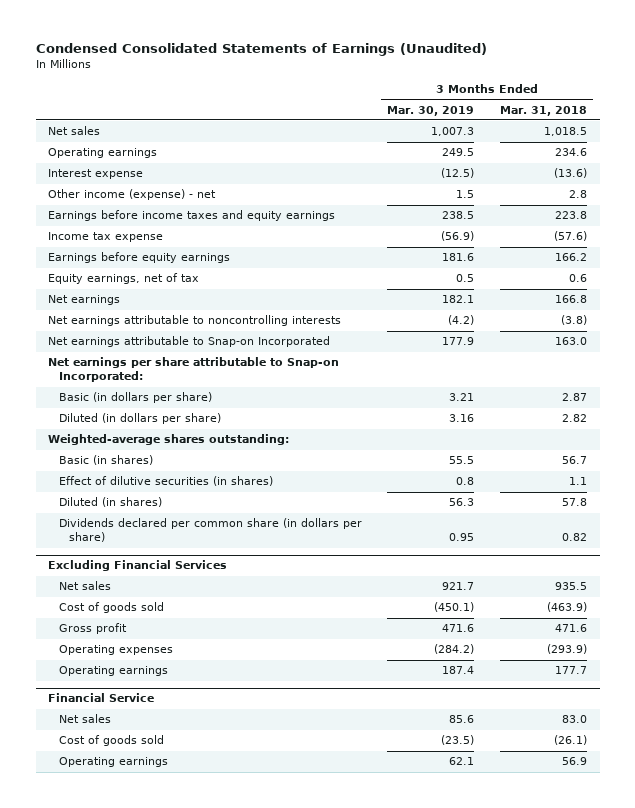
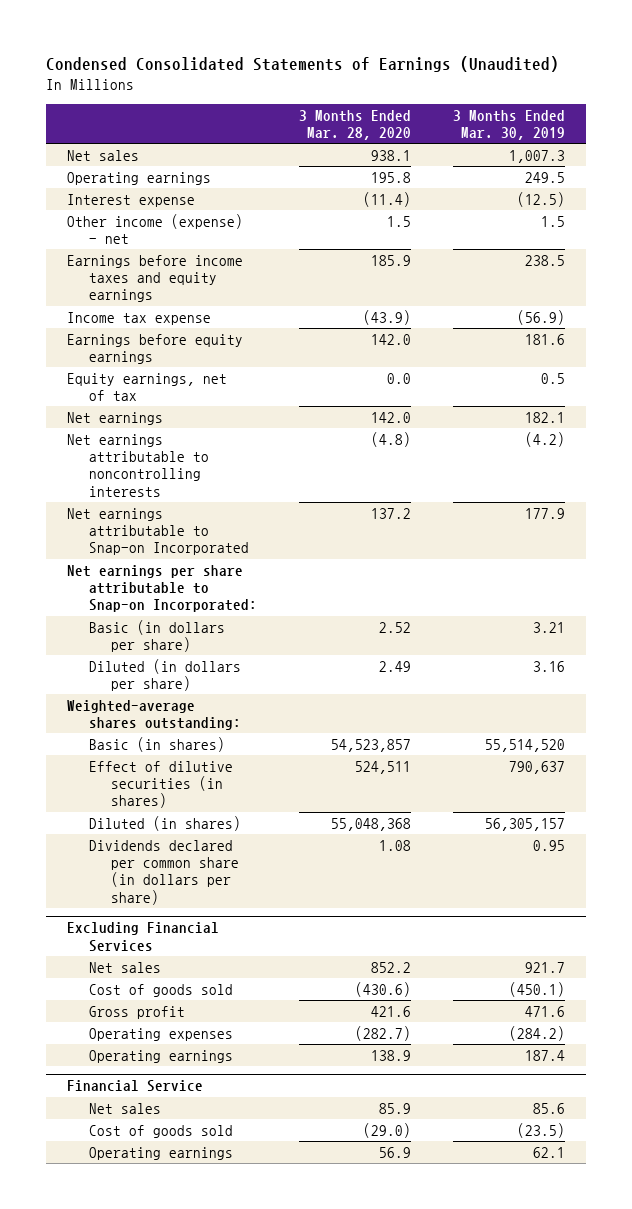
- | 3 Months Ended Mar. 30, 2019 | 3 Months Ended Mar. 31, 2018
+ | 3 Months Ended Mar. 28, 2020 | 3 Months Ended Mar. 30, 2019
- Basic (in shares) | 55.5 | 56.7
- Effect of dilutive securities (in shares) | 0.8 | 1.1
- Diluted (in shares) | 56.3 | 57.8
+ Basic (in shares) | 54,523,857 | 55,514,520
+ Effect of dilutive securities (in shares) | 524,511 | 790,637
+ Diluted (in shares) | 55,048,368 | 56,305,157

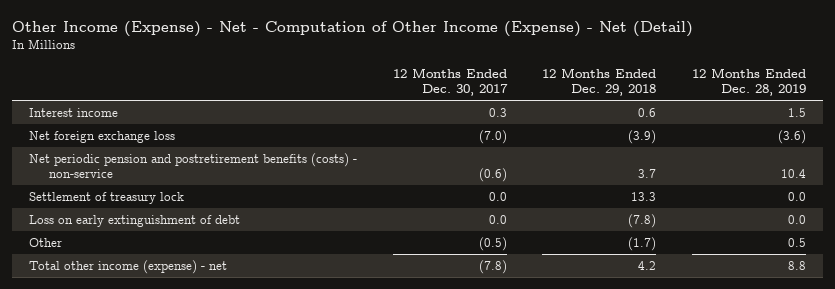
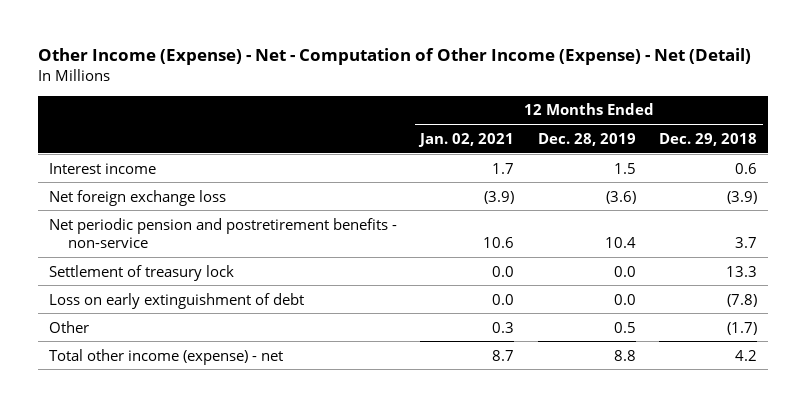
- | 12 Months Ended Dec. 30, 2017 | 12 Months Ended Dec. 29, 2018 | 12 Months Ended Dec. 28, 2019
+ | 12 Months Ended Jan. 02, 2021 | 12 Months Ended Dec. 28, 2019 | 12 Months Ended Dec. 29, 2018
- Net periodic pension and postretirement benefits (costs) - non-service | (0.6) | 3.7 | 10.4
+ Net periodic pension and postretirement benefits - non-service | 10.6 | 10.4 | 3.7

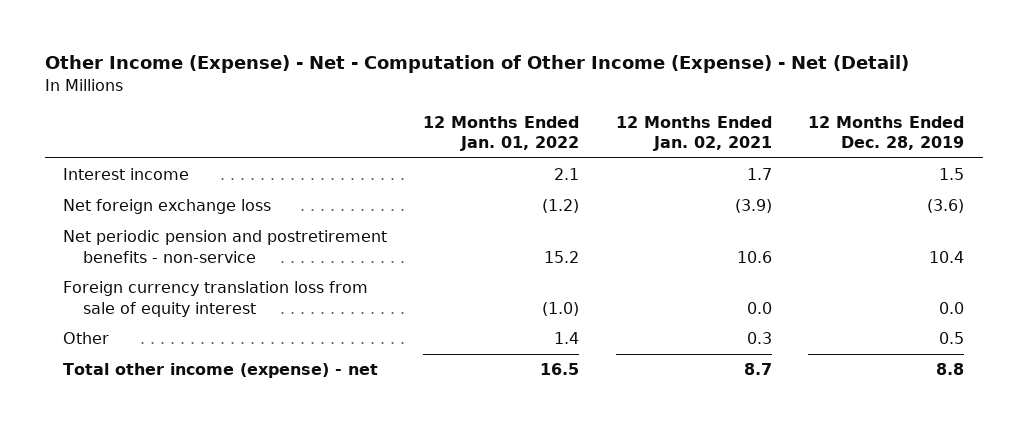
- | 12 Months Ended Jan. 02, 2021 | 12 Months Ended Dec. 28, 2019 | 12 Months Ended Dec. 29, 2018
+ | 12 Months Ended Jan. 01, 2022 | 12 Months Ended Jan. 02, 2021 | 12 Months Ended Dec. 28, 2019
- Settlement of treasury lock | 0.0 | 0.0 | 13.3
- Loss on early extinguishment of debt | 0.0 | 0.0 | (7.8)
+ Foreign currency translation loss from sale of equity interest | (1.0) | 0.0 | 0.0

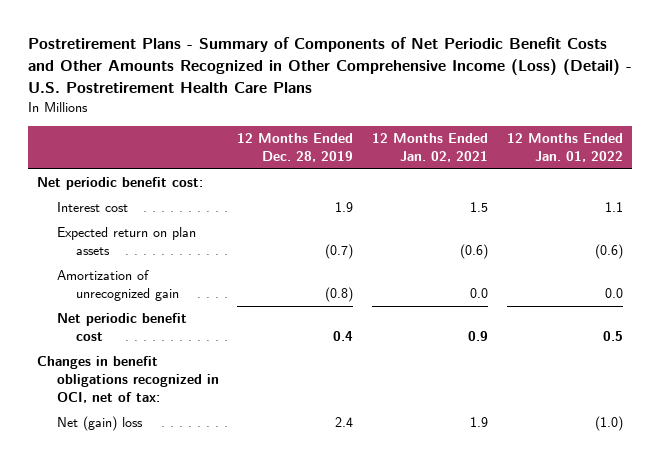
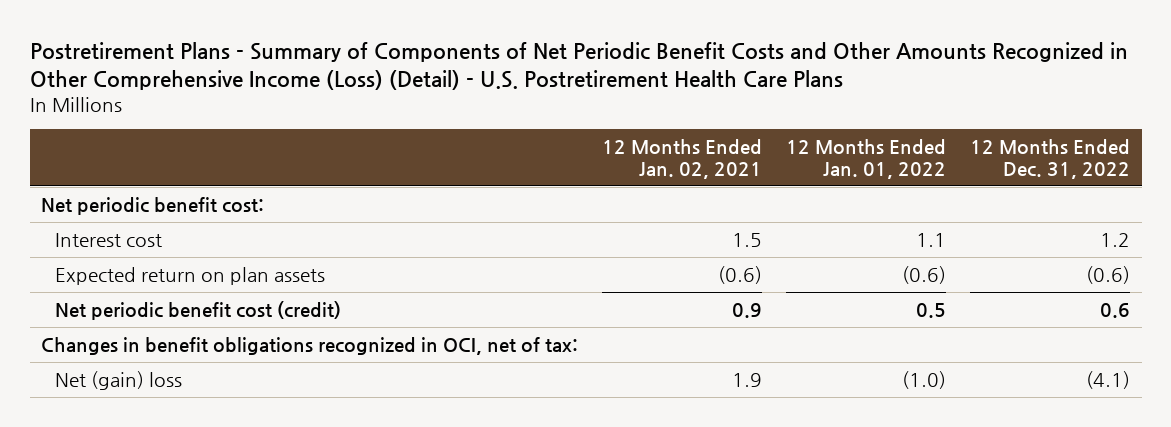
- | 12 Months Ended Dec. 28, 2019 | 12 Months Ended Jan. 02, 2021 | 12 Months Ended Jan. 01, 2022
+ | 12 Months Ended Jan. 02, 2021 | 12 Months Ended Jan. 01, 2022 | 12 Months Ended Dec. 31, 2022
- Amortization of unrecognized gain | (0.8) | 0.0 | 0.0
- Net periodic benefit cost | 0.4 | 0.9 | 0.5
+ Net periodic benefit cost (credit) | 0.9 | 0.5 | 0.6

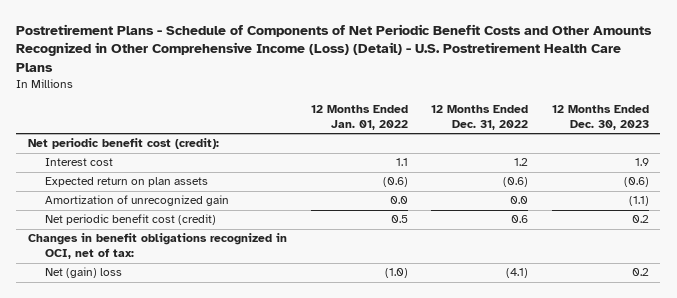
- Postretirement Plans - Summary of Components of Net Periodic Benefit Costs and Other Amounts Recognized in Other Comprehensive Income (Loss) (Detail) - U.S. Postretirement Health Care Plans
+ Postretirement Plans - Schedule of Components of Net Periodic Benefit Costs and Other Amounts Recognized in Other Comprehensive Income (Loss) (Detail) - U.S. Postretirement Health Care Plans
- | 12 Months Ended Jan. 02, 2021 | 12 Months Ended Jan. 01, 2022 | 12 Months Ended Dec. 31, 2022
+ | 12 Months Ended Jan. 01, 2022 | 12 Months Ended Dec. 31, 2022 | 12 Months Ended Dec. 30, 2023
- Net periodic benefit cost:
+ Net periodic benefit cost (credit):
+ Amortization of unrecognized gain | 0.0 | 0.0 | (1.1)

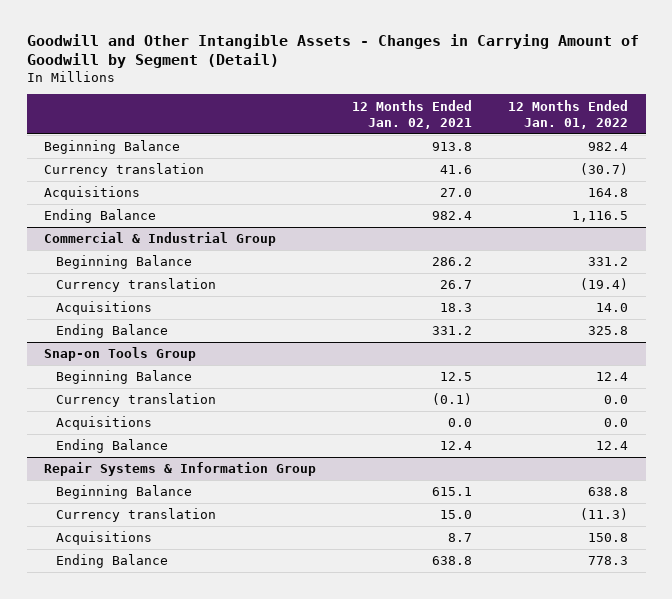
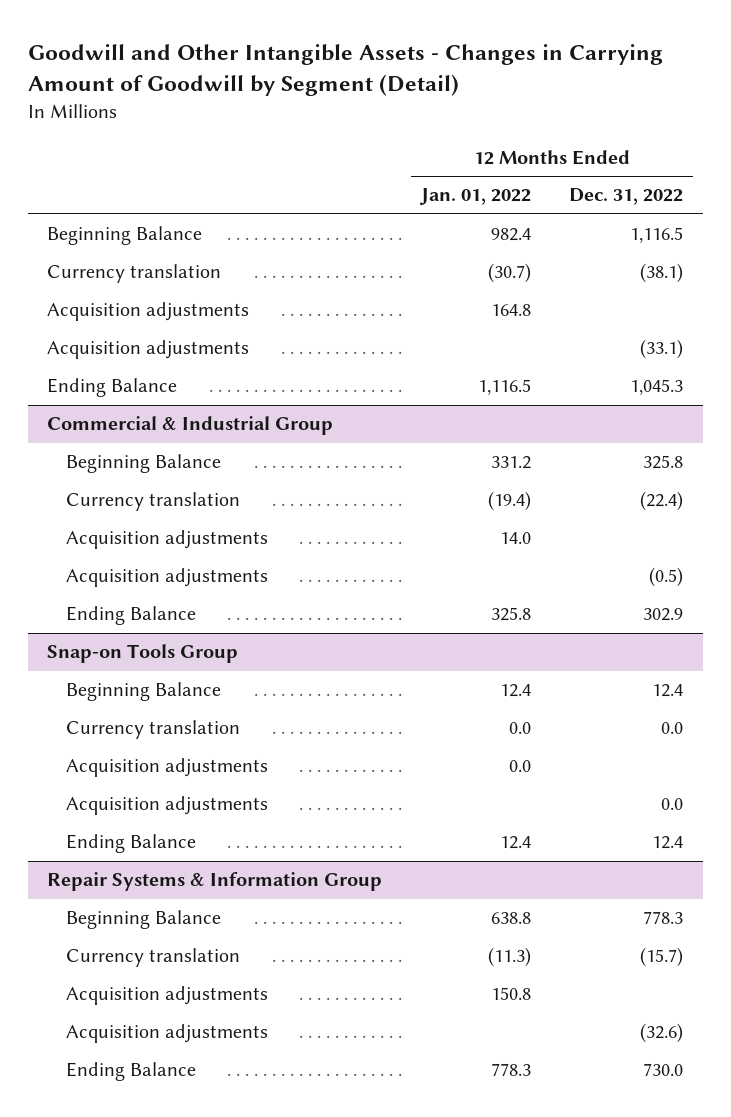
- | 12 Months Ended Jan. 02, 2021 | 12 Months Ended Jan. 01, 2022
+ | 12 Months Ended Jan. 01, 2022 | 12 Months Ended Dec. 31, 2022
- Acquisitions | 27.0 | 164.8
+ Acquisition adjustments | 164.8 |
+ Acquisition adjustments | | (33.1)
@ Commercial & Industrial Group
- Acquisitions | 18.3 | 14.0
+ Acquisition adjustments | 14.0 |
+ Acquisition adjustments | | (0.5)
@ Snap-on Tools Group
- Acquisitions | 0.0 | 0.0
+ Acquisition adjustments | 0.0 |
+ Acquisition adjustments | | 0.0
@ Repair Systems & Information Group
- Acquisitions | 8.7 | 150.8
+ Acquisition adjustments | 150.8 |
+ Acquisition adjustments | | (32.6)

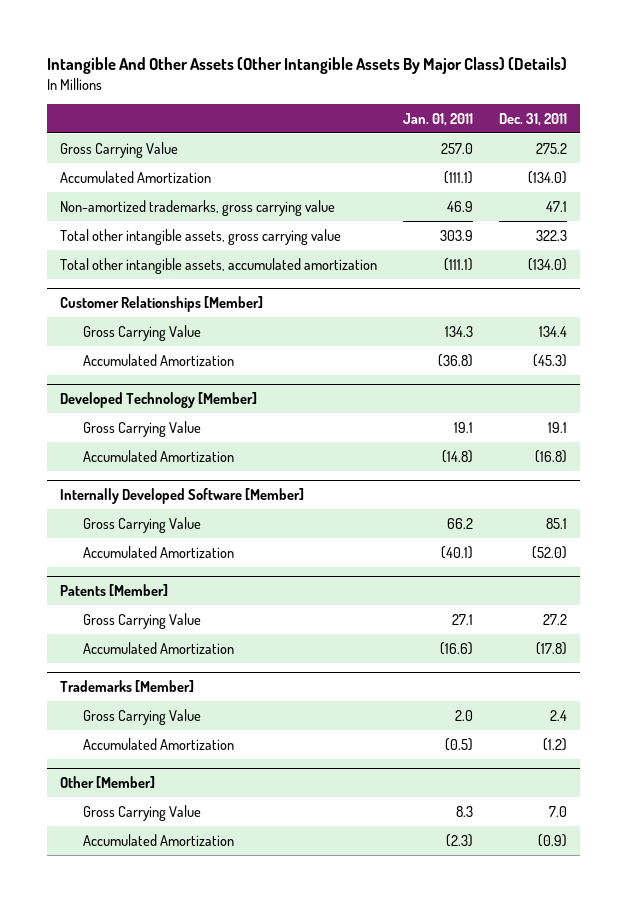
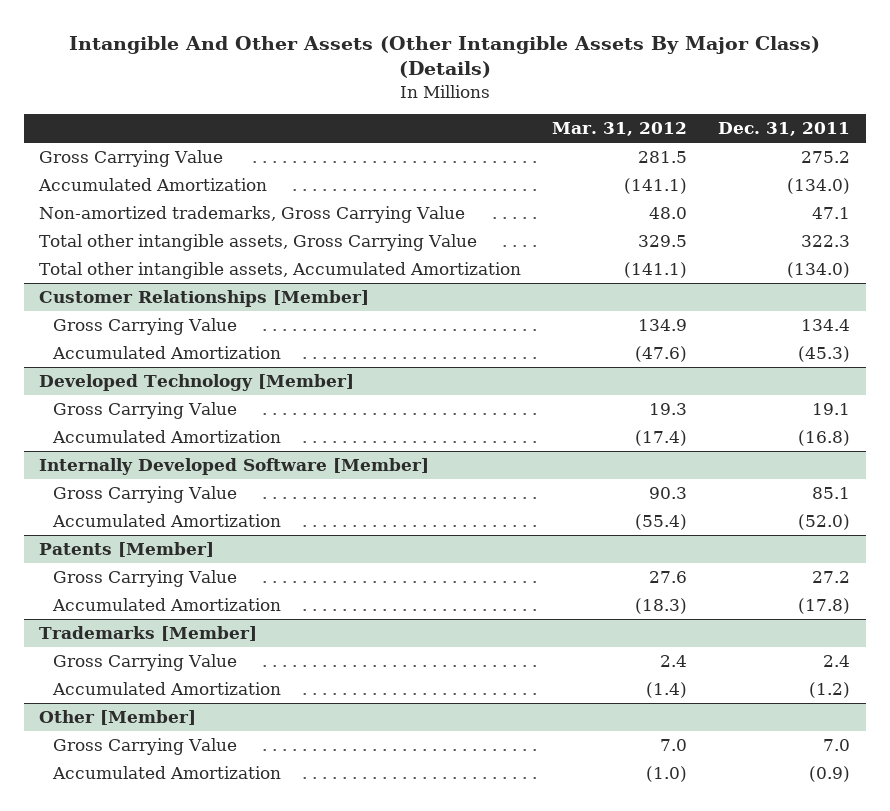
- | Jan. 01, 2011 | Dec. 31, 2011
+ | Mar. 31, 2012 | Dec. 31, 2011
- Non-amortized trademarks, gross carrying value | 46.9 | 47.1
- Total other intangible assets, gross carrying value | 303.9 | 322.3
- Total other intangible assets, accumulated amortization | (111.1) | (134.0)
+ Non-amortized trademarks, Gross Carrying Value | 48.0 | 47.1
+ Total other intangible assets, Gross Carrying Value | 329.5 | 322.3
+ Total other intangible assets, Accumulated Amortization | (141.1) | (134.0)

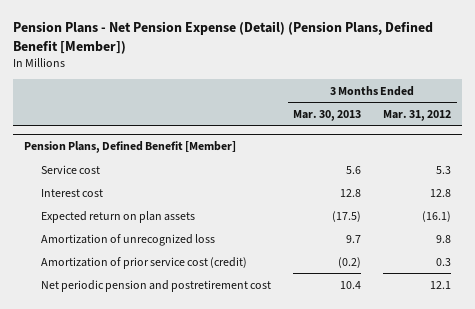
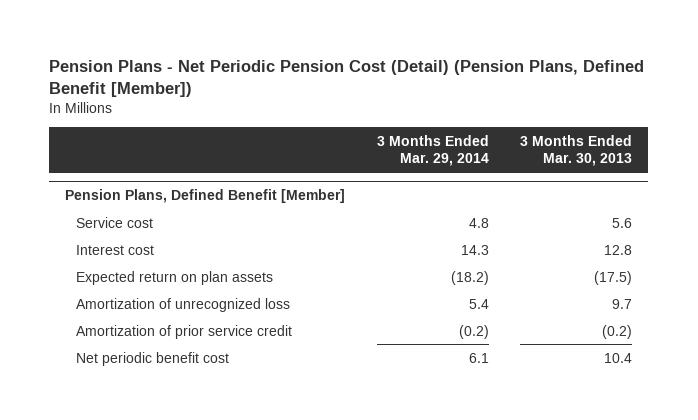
- Pension Plans - Net Pension Expense (Detail) (Pension Plans, Defined Benefit [Member])
+ Pension Plans - Net Periodic Pension Cost (Detail) (Pension Plans, Defined Benefit [Member])
- | 3 Months Ended Mar. 30, 2013 | 3 Months Ended Mar. 31, 2012
+ | 3 Months Ended Mar. 29, 2014 | 3 Months Ended Mar. 30, 2013
@ Pension Plans, Defined Benefit [Member]
- Amortization of prior service cost (credit) | (0.2) | 0.3
- Net periodic pension and postretirement cost | 10.4 | 12.1
+ Amortization of prior service credit | (0.2) | (0.2)
+ Net periodic benefit cost | 6.1 | 10.4

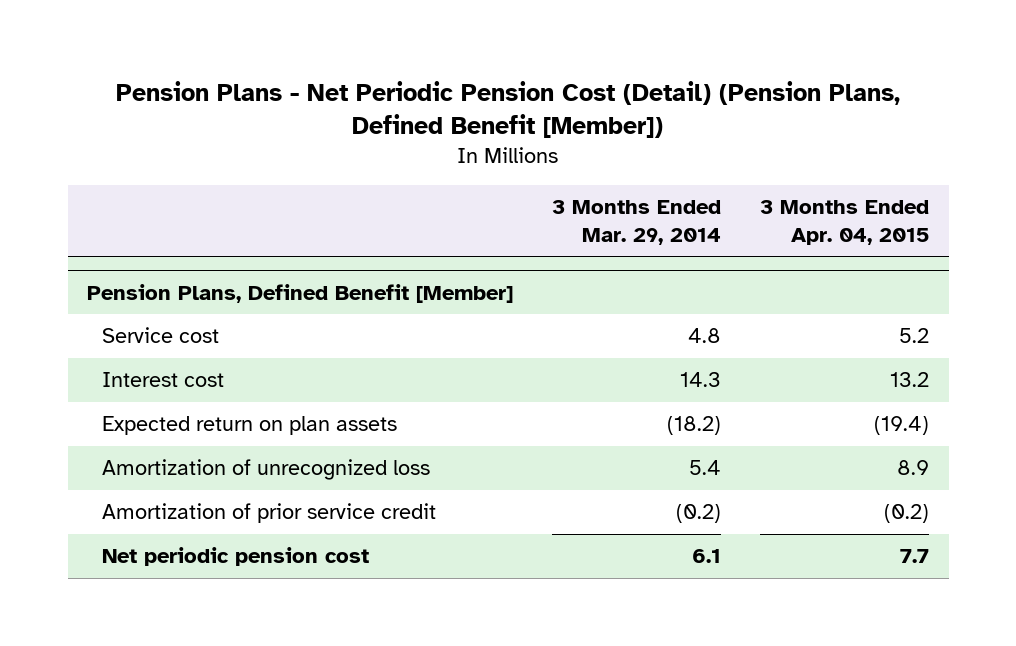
- | 3 Months Ended Mar. 29, 2014 | 3 Months Ended Mar. 30, 2013
+ | 3 Months Ended Mar. 29, 2014 | 3 Months Ended Apr. 04, 2015
@ Pension Plans, Defined Benefit [Member]
- Net periodic benefit cost | 6.1 | 10.4
+ Net periodic pension cost | 6.1 | 7.7

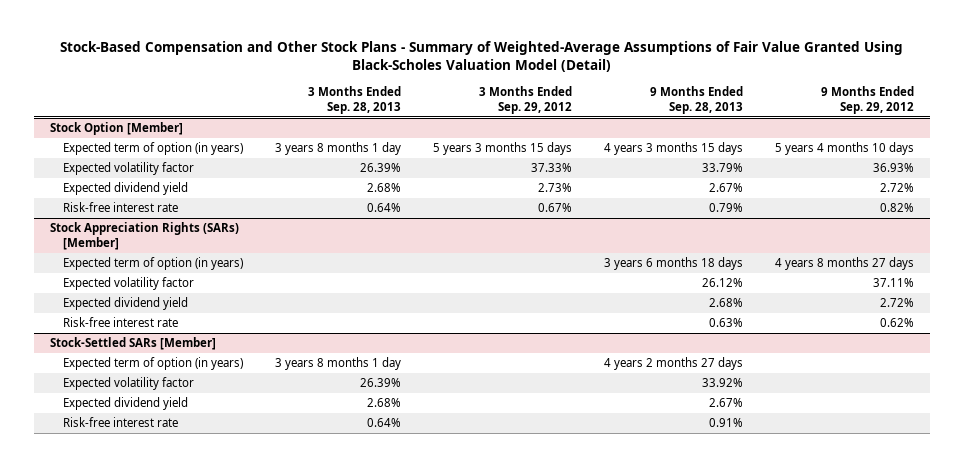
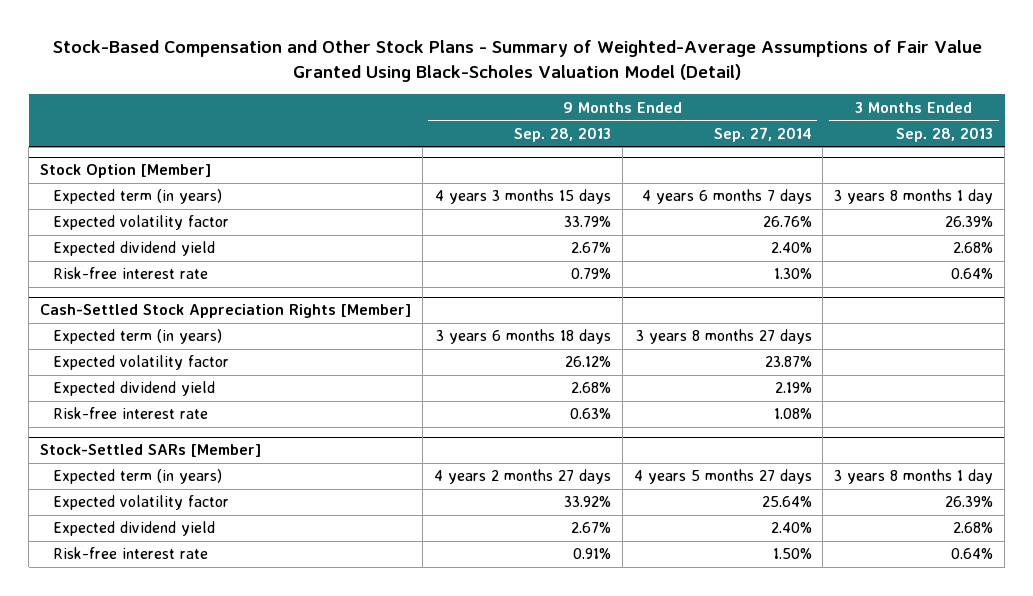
- | 3 Months Ended Sep. 28, 2013 | 3 Months Ended Sep. 29, 2012 | 9 Months Ended Sep. 28, 2013 | 9 Months Ended Sep. 29, 2012
+ | 9 Months Ended Sep. 28, 2013 | 9 Months Ended Sep. 27, 2014 | 3 Months Ended Sep. 28, 2013
@ Stock Option [Member]
- Expected term of option (in years) | 3 years 8 months 1 day | 5 years 3 months 15 days | 4 years 3 months 15 days | 5 years 4 months 10 days
+ Expected term (in years) | 4 years 3 months 15 days | 4 years 6 months 7 days | 3 years 8 months 1 day
- Stock Appreciation Rights (SARs) [Member]
- Expected term of option (in years) | | | 3 years 6 months 18 days | 4 years 8 months 27 days
+ Cash-Settled Stock Appreciation Rights [Member]
+ Expected term (in years) | 3 years 6 months 18 days | 3 years 8 months 27 days |
@ Stock-Settled SARs [Member]
- Expected term of option (in years) | 3 years 8 months 1 day | | 4 years 2 months 27 days |
+ Expected term (in years) | 4 years 2 months 27 days | 4 years 5 months 27 days | 3 years 8 months 1 day

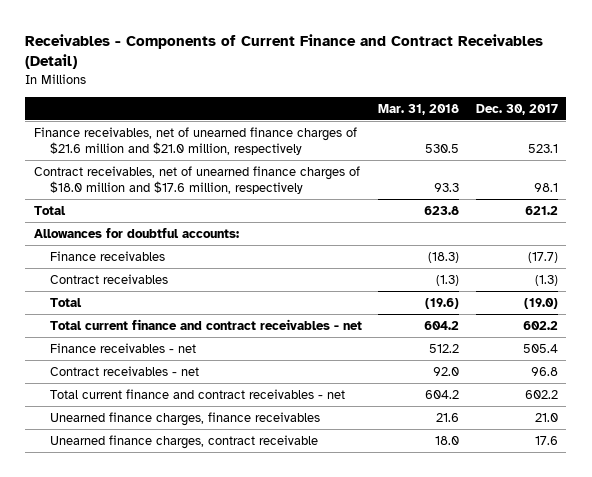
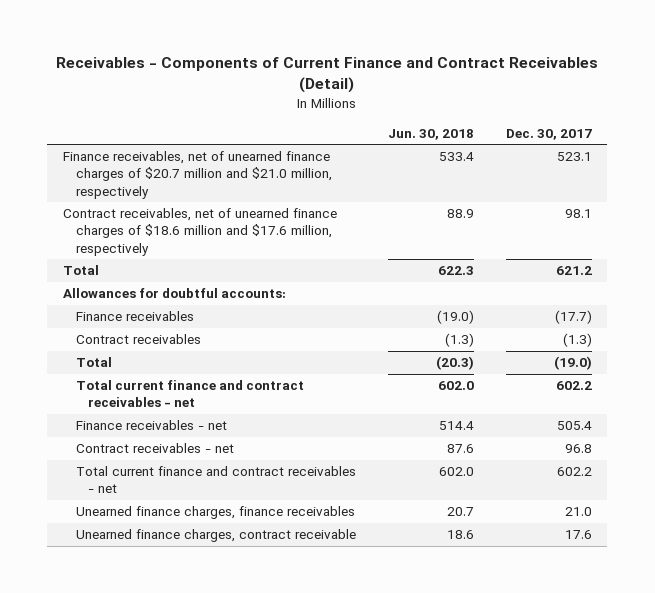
- | Mar. 31, 2018 | Dec. 30, 2017
+ | Jun. 30, 2018 | Dec. 30, 2017
- Finance receivables, net of unearned finance charges of $21.6 million and $21.0 million, respectively | 530.5 | 523.1
- Contract receivables, net of unearned finance charges of $18.0 million and $17.6 million, respectively | 93.3 | 98.1
+ Finance receivables, net of unearned finance charges of $20.7 million and $21.0 million, respectively | 533.4 | 523.1
+ Contract receivables, net of unearned finance charges of $18.6 million and $17.6 million, respectively | 88.9 | 98.1

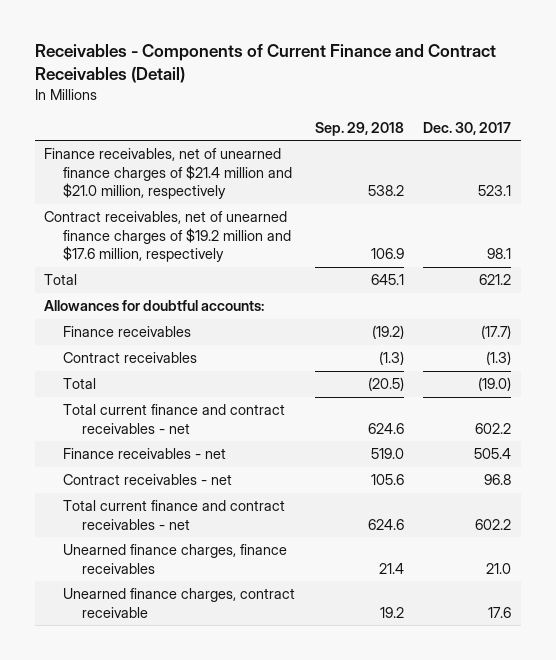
- | Jun. 30, 2018 | Dec. 30, 2017
+ | Sep. 29, 2018 | Dec. 30, 2017
- Finance receivables, net of unearned finance charges of $20.7 million and $21.0 million, respectively | 533.4 | 523.1
- Contract receivables, net of unearned finance charges of $18.6 million and $17.6 million, respectively | 88.9 | 98.1
+ Finance receivables, net of unearned finance charges of $21.4 million and $21.0 million, respectively | 538.2 | 523.1
+ Contract receivables, net of unearned finance charges of $19.2 million and $17.6 million, respectively | 106.9 | 98.1

